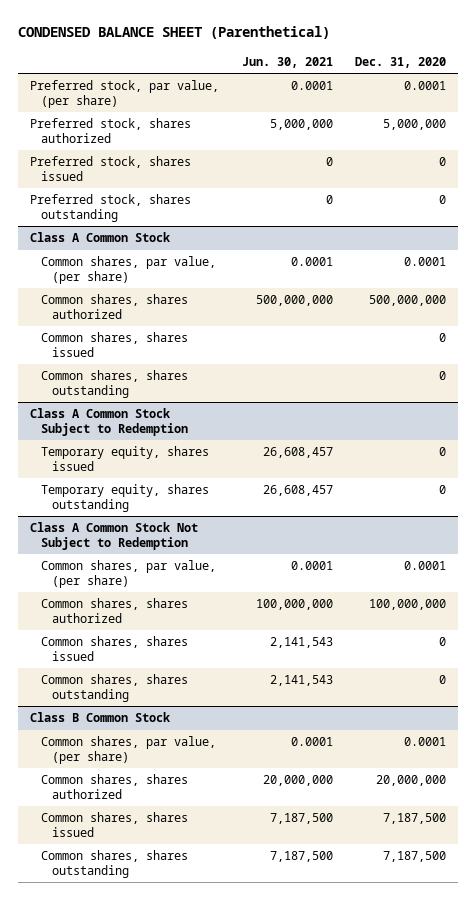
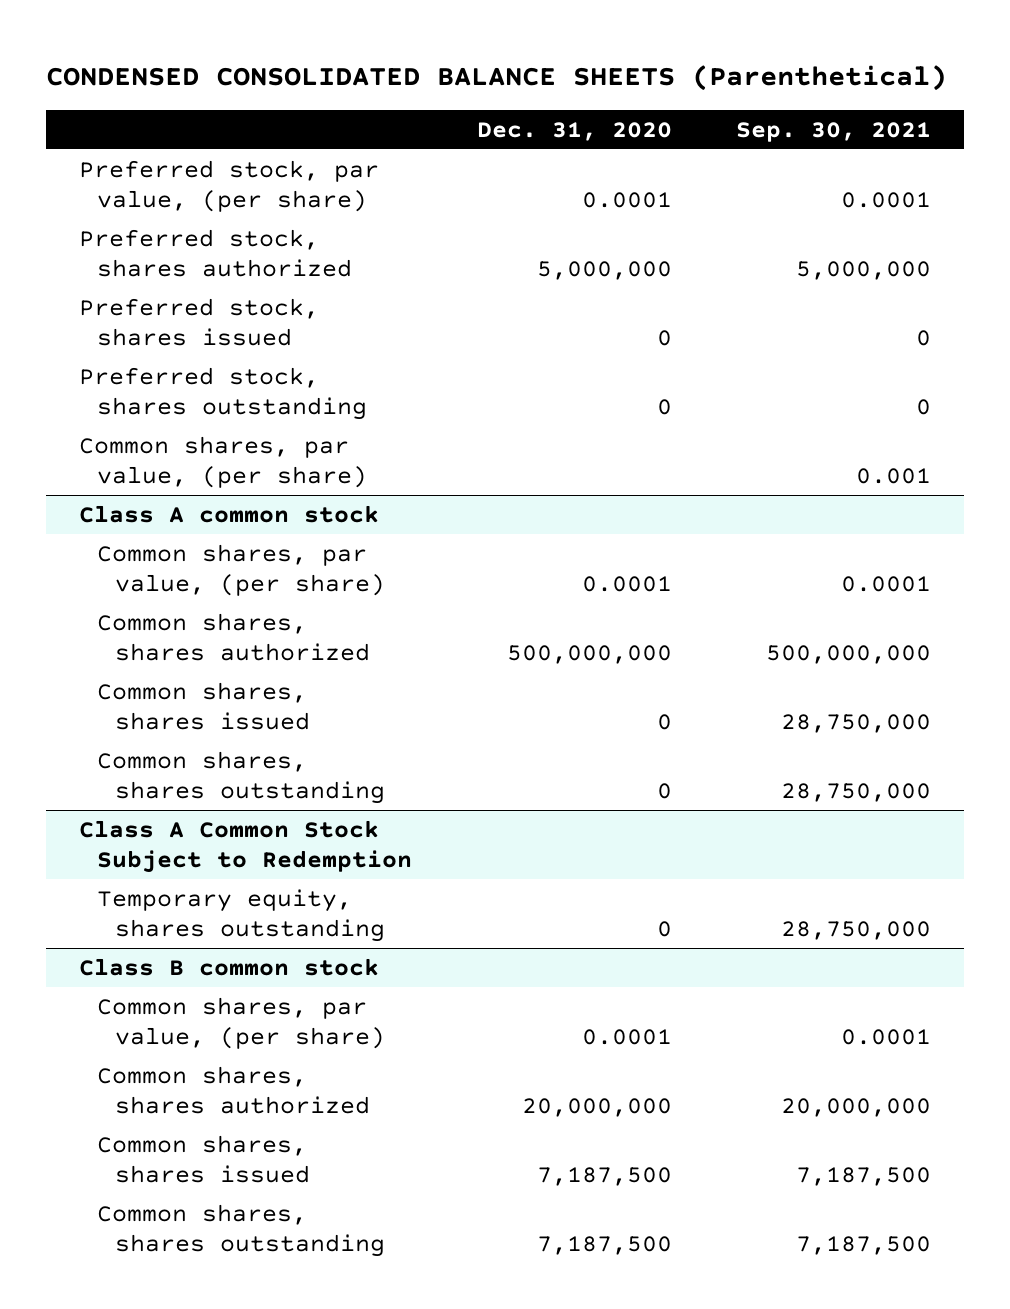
- CONDENSED BALANCE SHEET (Parenthetical)
+ CONDENSED CONSOLIDATED BALANCE SHEETS (Parenthetical)
- | Jun. 30, 2021 | Dec. 31, 2020
+ | Dec. 31, 2020 | Sep. 30, 2021
- Class A Common Stock
+ Common shares, par value, (per share) | | 0.001
+ Class A common stock
@ Class A Common Stock Subject to Redemption
- Temporary equity, shares issued | 26,608,457 | 0
- Class A Common Stock Not Subject to Redemption
- Common shares, par value, (per share) | 0.0001 | 0.0001
- Common shares, shares authorized | 100,000,000 | 100,000,000
- Common shares, shares issued | 2,141,543 | 0
- Common shares, shares outstanding | 2,141,543 | 0
- Class B Common Stock
+ Class B common stock

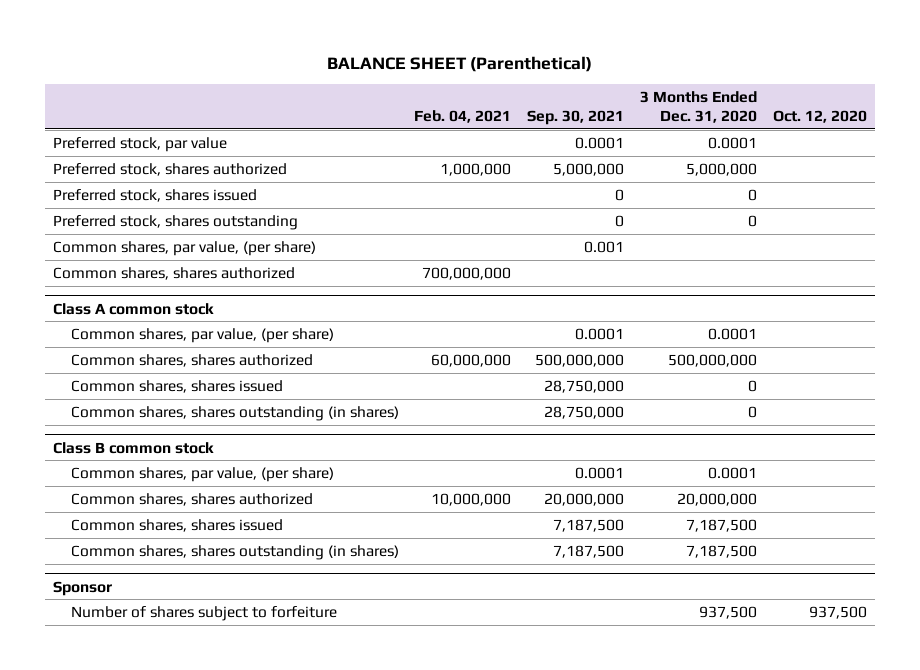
- CONDENSED CONSOLIDATED BALANCE SHEETS (Parenthetical)
+ BALANCE SHEET (Parenthetical)
- | Dec. 31, 2020 | Sep. 30, 2021
+ | Feb. 04, 2021 | Sep. 30, 2021 | 3 Months Ended Dec. 31, 2020 | Oct. 12, 2020
- Preferred stock, par value, (per share) | 0.0001 | 0.0001
+ Preferred stock, par value | | 0.0001 | 0.0001 |
+ Common shares, shares authorized | 700,000,000 | | |
@ Class A common stock
- Common shares, shares outstanding | 0 | 28,750,000
- Class A Common Stock Subject to Redemption
- Temporary equity, shares outstanding | 0 | 28,750,000
@ Class A common stock
+ Common shares, shares outstanding (in shares) | | 28,750,000 | 0 |
@ Class B common stock
- Common shares, shares outstanding | 7,187,500 | 7,187,500
+ Common shares, shares outstanding (in shares) | | 7,187,500 | 7,187,500 |
+ Sponsor
+ Number of shares subject to forfeiture | | | 937,500 | 937,500

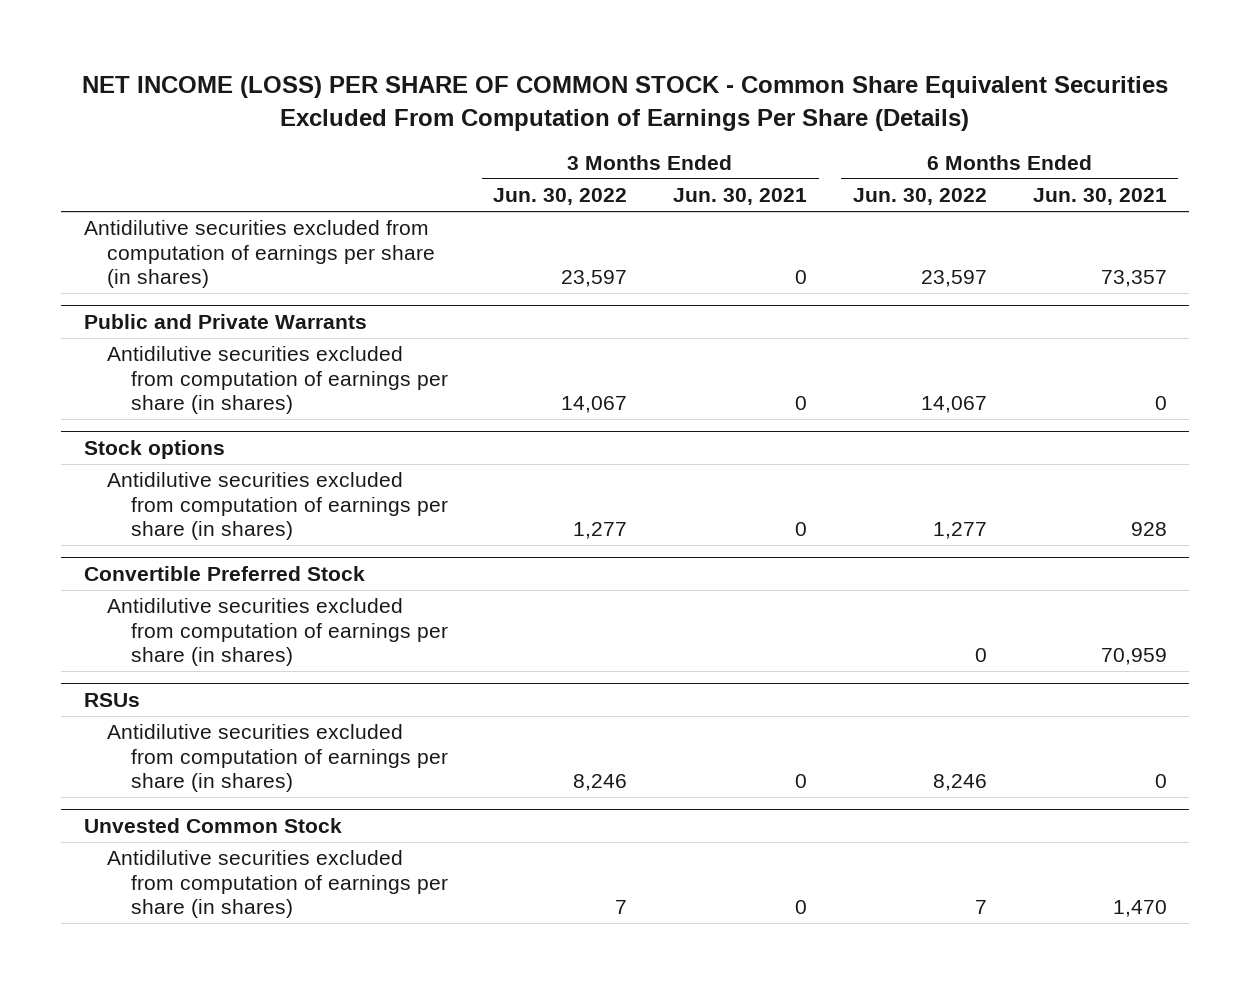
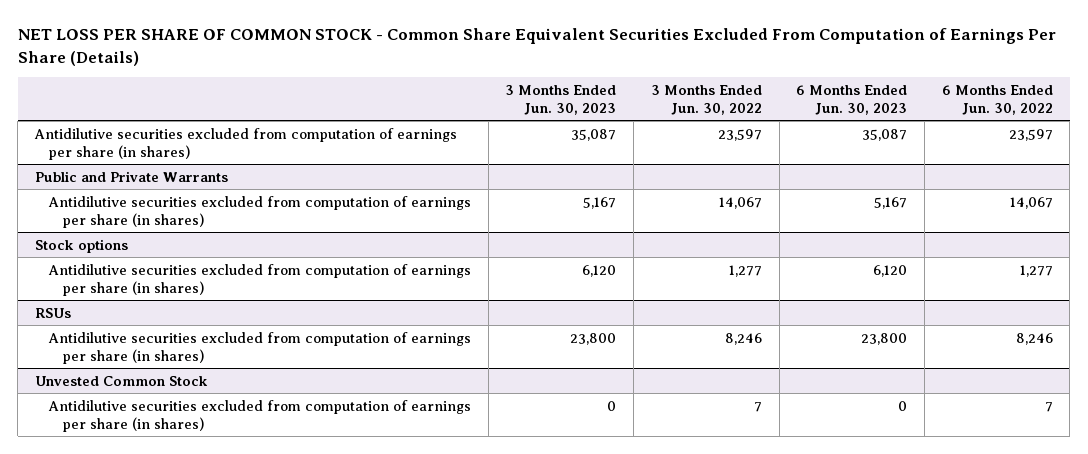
- NET INCOME (LOSS) PER SHARE OF COMMON STOCK - Common Share Equivalent Securities Excluded From Computation of Earnings Per Share (Details)
+ NET LOSS PER SHARE OF COMMON STOCK - Common Share Equivalent Securities Excluded From Computation of Earnings Per Share (Details)
- | 3 Months Ended Jun. 30, 2022 | 3 Months Ended Jun. 30, 2021 | 6 Months Ended Jun. 30, 2022 | 6 Months Ended Jun. 30, 2021
+ | 3 Months Ended Jun. 30, 2023 | 3 Months Ended Jun. 30, 2022 | 6 Months Ended Jun. 30, 2023 | 6 Months Ended Jun. 30, 2022
- Convertible Preferred Stock
- Antidilutive securities excluded from computation of earnings per share (in shares) | | | 0 | 70,959

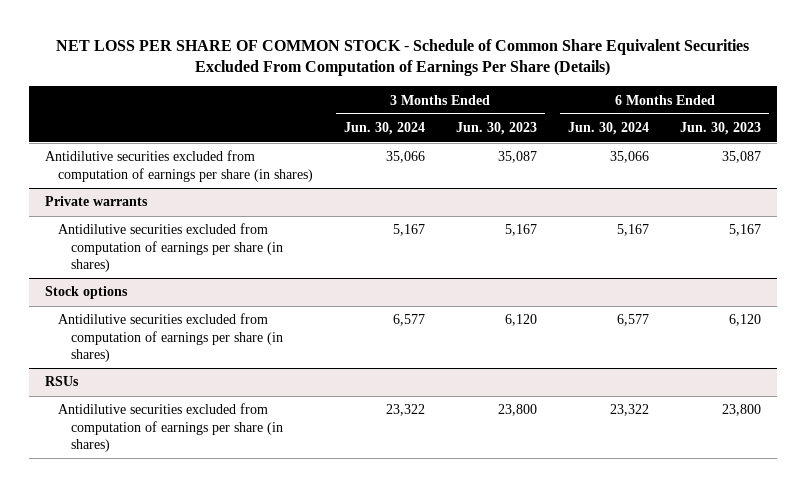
- NET LOSS PER SHARE OF COMMON STOCK - Common Share Equivalent Securities Excluded From Computation of Earnings Per Share (Details)
+ NET LOSS PER SHARE OF COMMON STOCK - Schedule of Common Share Equivalent Securities Excluded From Computation of Earnings Per Share (Details)
- | 3 Months Ended Jun. 30, 2023 | 3 Months Ended Jun. 30, 2022 | 6 Months Ended Jun. 30, 2023 | 6 Months Ended Jun. 30, 2022
+ | 3 Months Ended Jun. 30, 2024 | 3 Months Ended Jun. 30, 2023 | 6 Months Ended Jun. 30, 2024 | 6 Months Ended Jun. 30, 2023
- Public and Private Warrants
+ Private warrants
- Unvested Common Stock
- Antidilutive securities excluded from computation of earnings per share (in shares) | 0 | 7 | 0 | 7

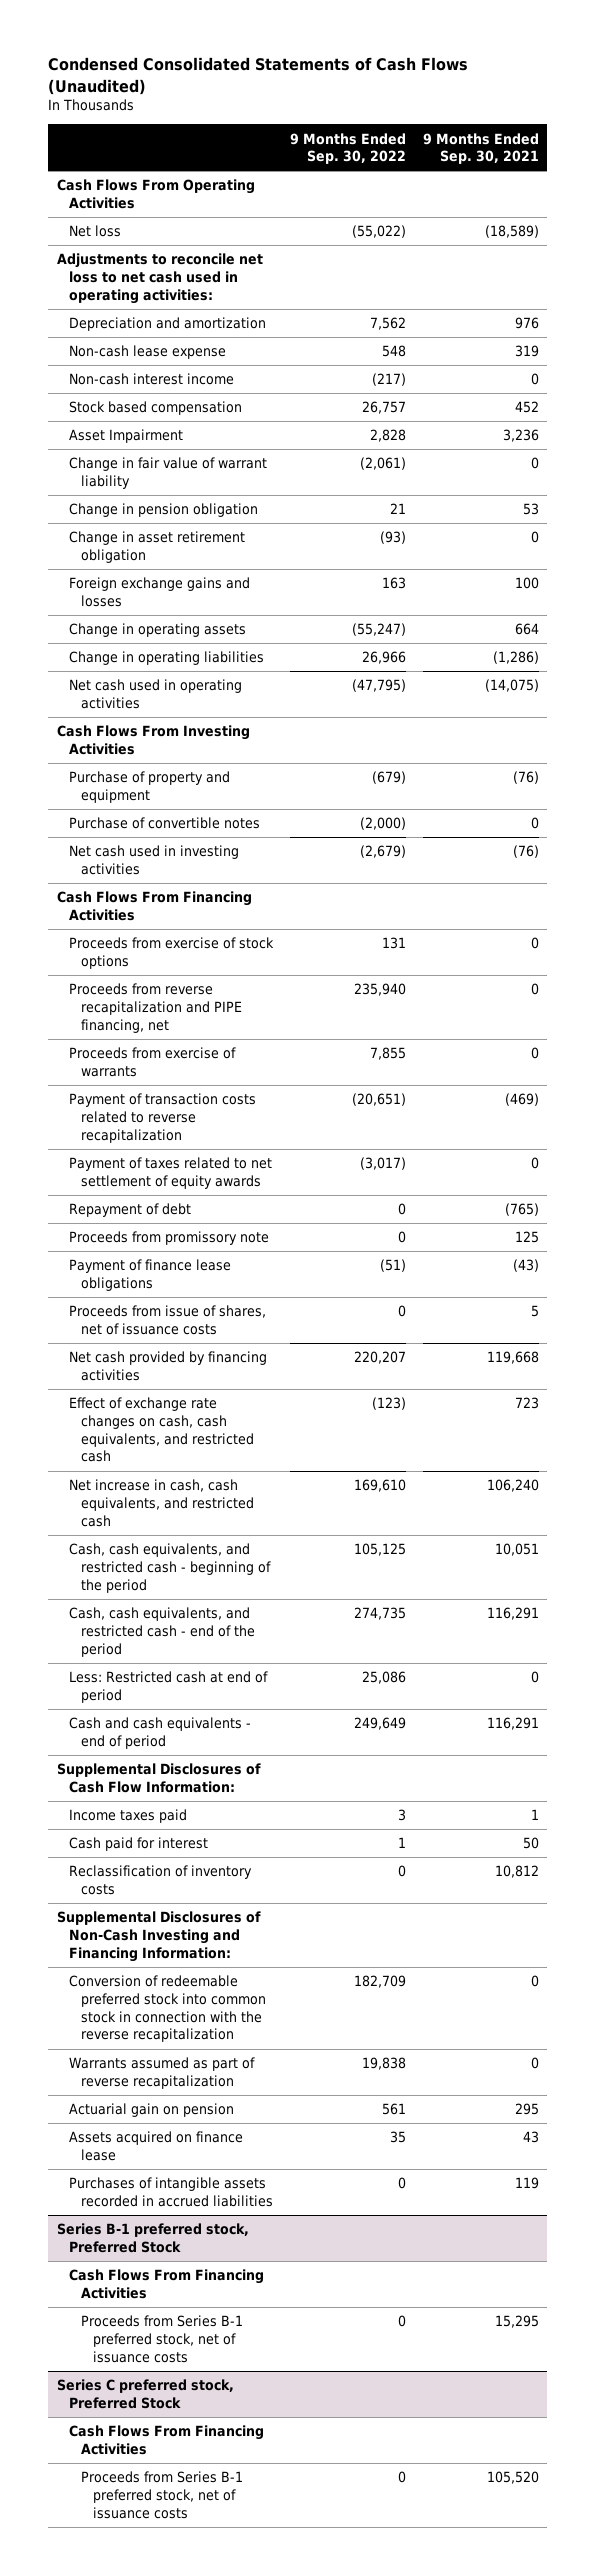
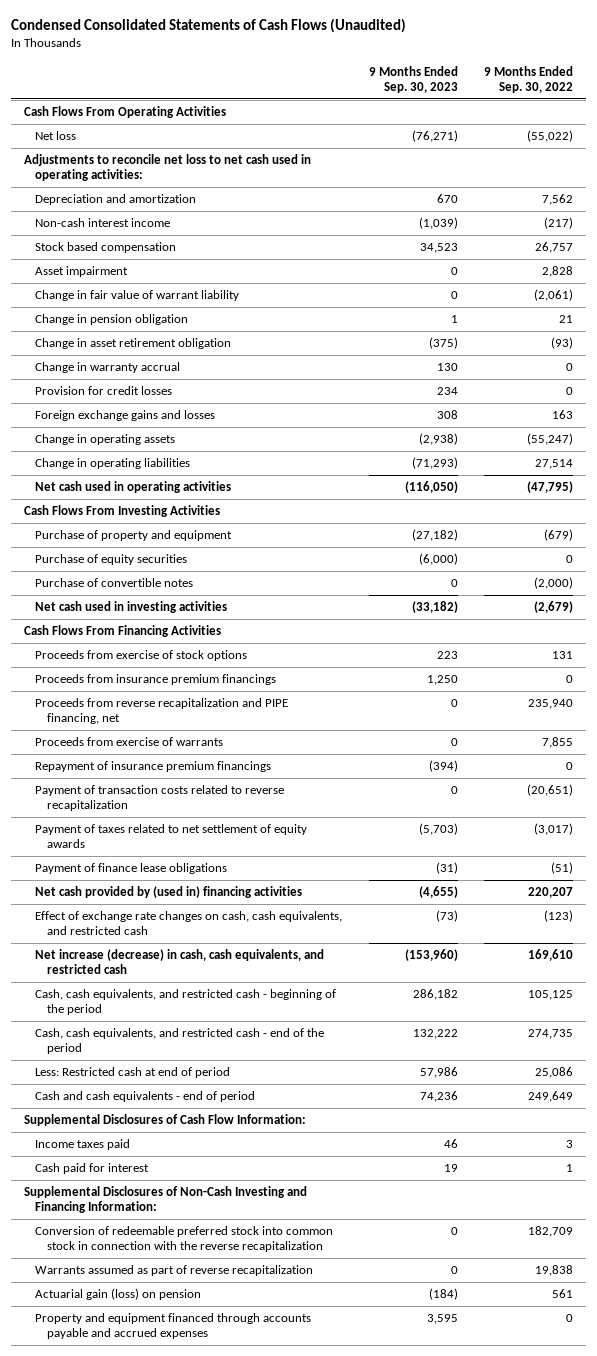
- | 9 Months Ended Sep. 30, 2022 | 9 Months Ended Sep. 30, 2021
+ | 9 Months Ended Sep. 30, 2023 | 9 Months Ended Sep. 30, 2022
- Non-cash lease expense | 548 | 319
- Asset Impairment | 2,828 | 3,236
+ Asset impairment | 0 | 2,828
+ Change in warranty accrual | 130 | 0
+ Provision for credit losses | 234 | 0
- Change in operating liabilities | 26,966 | (1,286)
+ Change in operating liabilities | (71,293) | 27,514
+ Purchase of equity securities | (6,000) | 0
+ Proceeds from insurance premium financings | 1,250 | 0
+ Repayment of insurance premium financings | (394) | 0
- Repayment of debt | 0 | (765)
- Proceeds from promissory note | 0 | 125
- Proceeds from issue of shares, net of issuance costs | 0 | 5
- Net cash provided by financing activities | 220,207 | 119,668
+ Net cash provided by (used in) financing activities | (4,655) | 220,207
- Net increase in cash, cash equivalents, and restricted cash | 169,610 | 106,240
+ Net increase (decrease) in cash, cash equivalents, and restricted cash | (153,960) | 169,610
- Reclassification of inventory costs | 0 | 10,812
- Actuarial gain on pension | 561 | 295
- Assets acquired on finance lease | 35 | 43
- Purchases of intangible assets recorded in accrued liabilities | 0 | 119
- Series B-1 preferred stock, Preferred Stock
- Cash Flows From Financing Activities
- Proceeds from Series B-1 preferred stock, net of issuance costs | 0 | 15,295
- Series C preferred stock, Preferred Stock
- Cash Flows From Financing Activities
- Proceeds from Series B-1 preferred stock, net of issuance costs | 0 | 105,520
+ Actuarial gain (loss) on pension | (184) | 561
+ Property and equipment financed through accounts payable and accrued expenses | 3,595 | 0

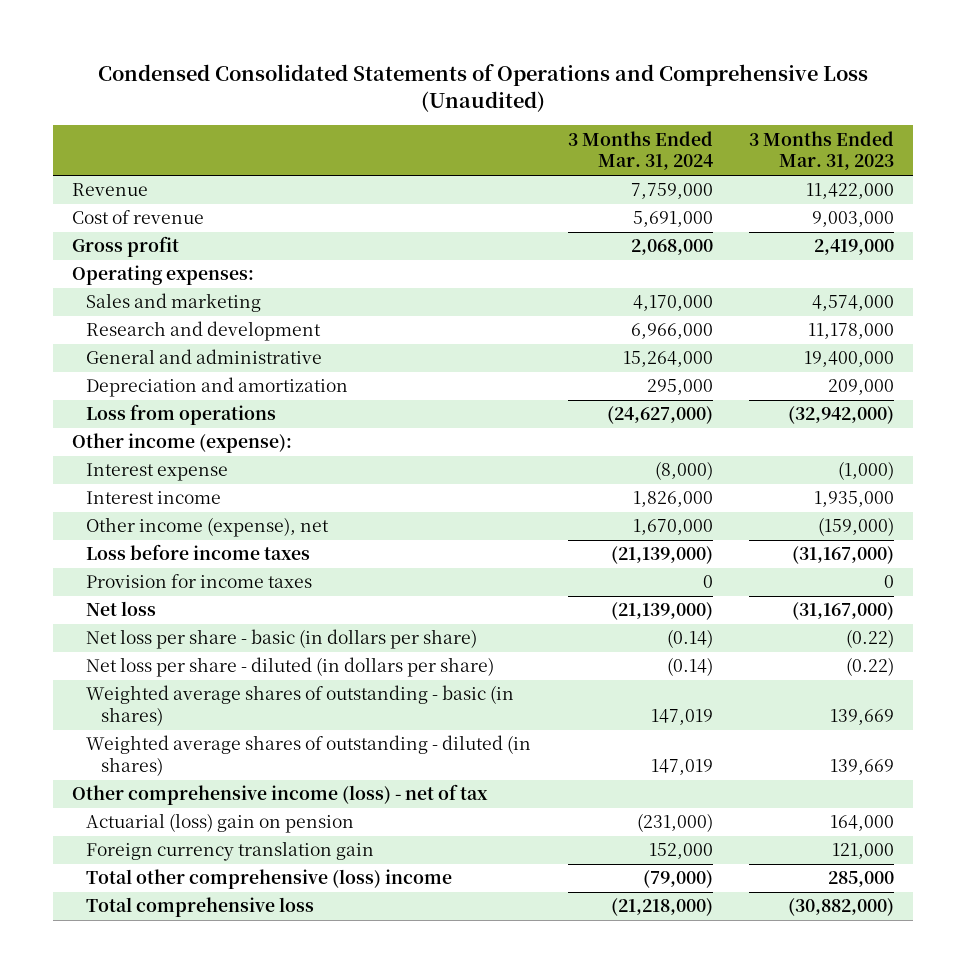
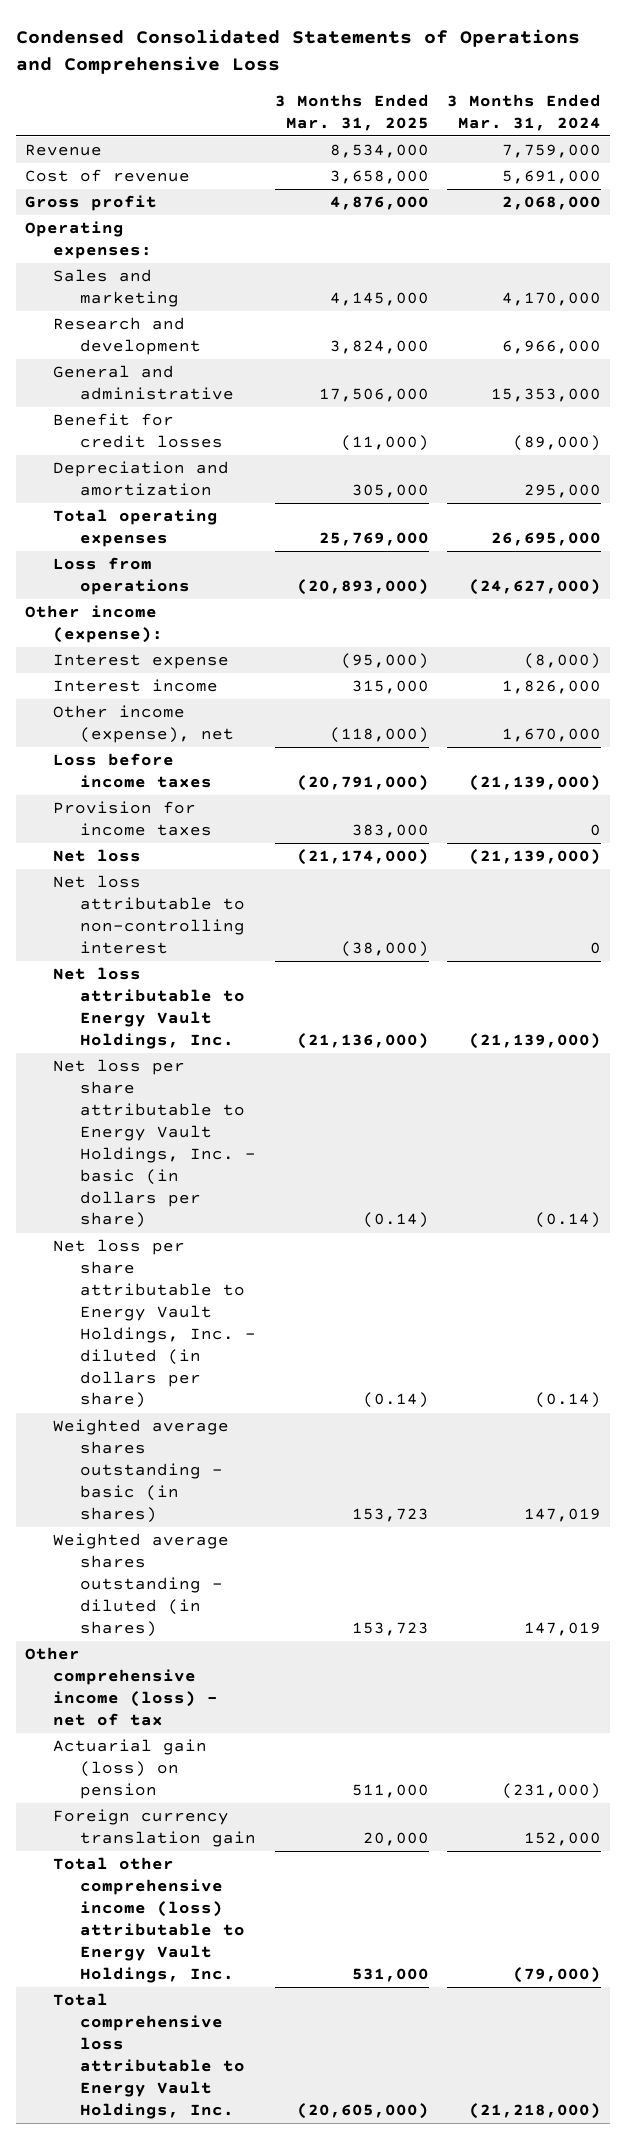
- Condensed Consolidated Statements of Operations and Comprehensive Loss (Unaudited)
+ Condensed Consolidated Statements of Operations and Comprehensive Loss
- | 3 Months Ended Mar. 31, 2024 | 3 Months Ended Mar. 31, 2023
+ | 3 Months Ended Mar. 31, 2025 | 3 Months Ended Mar. 31, 2024
- General and administrative | 15,264,000 | 19,400,000
+ General and administrative | 17,506,000 | 15,353,000
+ Benefit for credit losses | (11,000) | (89,000)
+ Total operating expenses | 25,769,000 | 26,695,000
- Net loss per share - basic (in dollars per share) | (0.14) | (0.22)
- Net loss per share - diluted (in dollars per share) | (0.14) | (0.22)
- Weighted average shares of outstanding - basic (in shares) | 147,019 | 139,669
- Weighted average shares of outstanding - diluted (in shares) | 147,019 | 139,669
+ Net loss attributable to non-controlling interest | (38,000) | 0
+ Net loss attributable to Energy Vault Holdings, Inc. | (21,136,000) | (21,139,000)
+ Net loss per share attributable to Energy Vault Holdings, Inc. - basic (in dollars per share) | (0.14) | (0.14)
+ Net loss per share attributable to Energy Vault Holdings, Inc. - diluted (in dollars per share) | (0.14) | (0.14)
+ Weighted average shares outstanding - basic (in shares) | 153,723 | 147,019
+ Weighted average shares outstanding - diluted (in shares) | 153,723 | 147,019
- Actuarial (loss) gain on pension | (231,000) | 164,000
+ Actuarial gain (loss) on pension | 511,000 | (231,000)
- Total other comprehensive (loss) income | (79,000) | 285,000
- Total comprehensive loss | (21,218,000) | (30,882,000)
+ Total other comprehensive income (loss) attributable to Energy Vault Holdings, Inc. | 531,000 | (79,000)
+ Total comprehensive loss attributable to Energy Vault Holdings, Inc. | (20,605,000) | (21,218,000)

